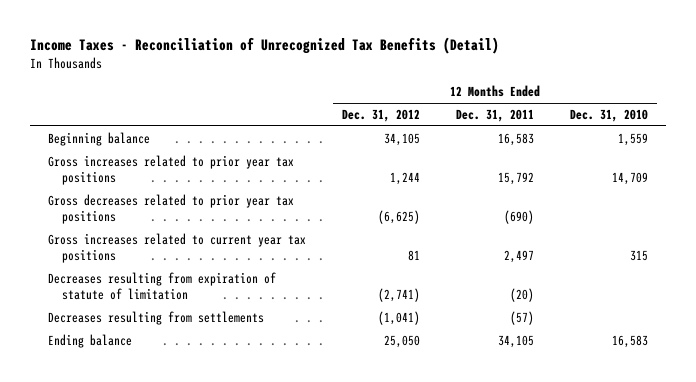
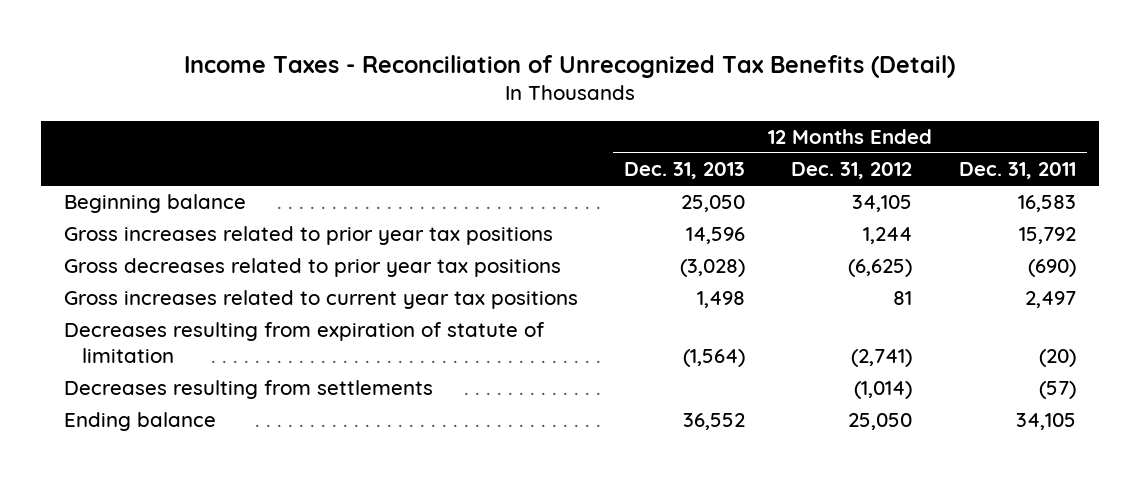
- | 12 Months Ended Dec. 31, 2012 | 12 Months Ended Dec. 31, 2011 | 12 Months Ended Dec. 31, 2010
+ | 12 Months Ended Dec. 31, 2013 | 12 Months Ended Dec. 31, 2012 | 12 Months Ended Dec. 31, 2011
- Decreases resulting from settlements | (1,041) | (57) |
+ Decreases resulting from settlements | | (1,014) | (57)

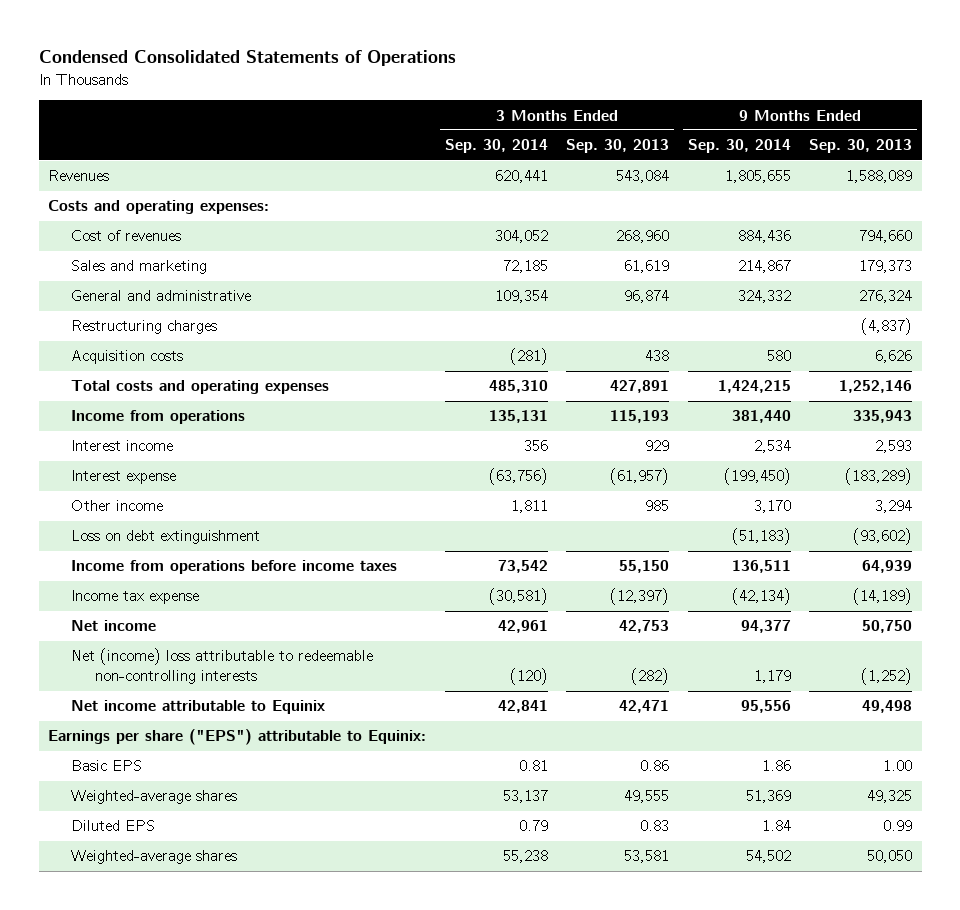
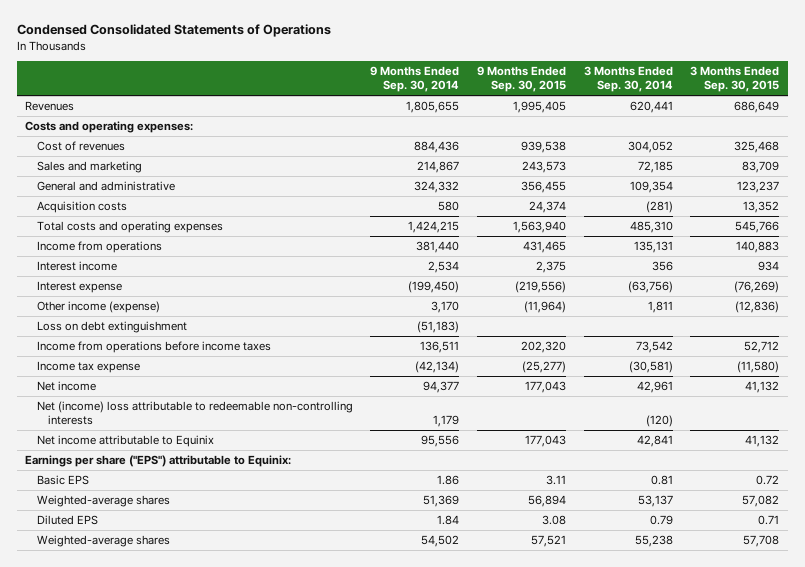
- | 3 Months Ended Sep. 30, 2014 | 3 Months Ended Sep. 30, 2013 | 9 Months Ended Sep. 30, 2014 | 9 Months Ended Sep. 30, 2013
+ | 9 Months Ended Sep. 30, 2014 | 9 Months Ended Sep. 30, 2015 | 3 Months Ended Sep. 30, 2014 | 3 Months Ended Sep. 30, 2015
- Restructuring charges | | | | (4,837)
- Other income | 1,811 | 985 | 3,170 | 3,294
+ Other income (expense) | 3,170 | (11,964) | 1,811 | (12,836)

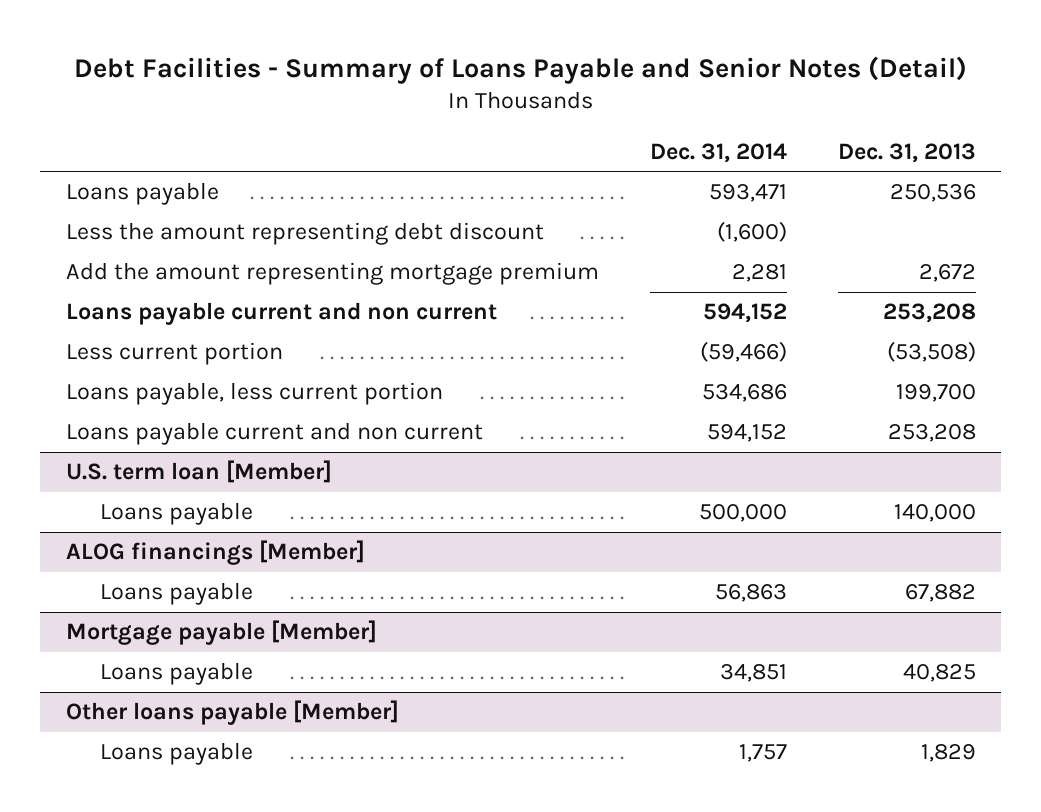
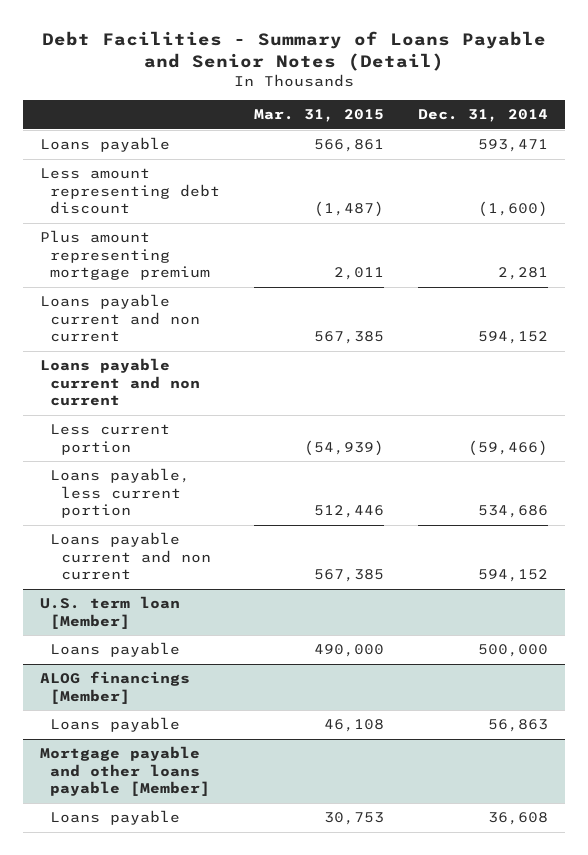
- | Dec. 31, 2014 | Dec. 31, 2013
+ | Mar. 31, 2015 | Dec. 31, 2014
- Less the amount representing debt discount | (1,600) |
- Add the amount representing mortgage premium | 2,281 | 2,672
+ Less amount representing debt discount | (1,487) | (1,600)
+ Plus amount representing mortgage premium | 2,011 | 2,281
+ Loans payable current and non current
- Mortgage payable [Member]
- Loans payable | 34,851 | 40,825
- Other loans payable [Member]
- Loans payable | 1,757 | 1,829
+ Mortgage payable and other loans payable [Member]
+ Loans payable | 30,753 | 36,608

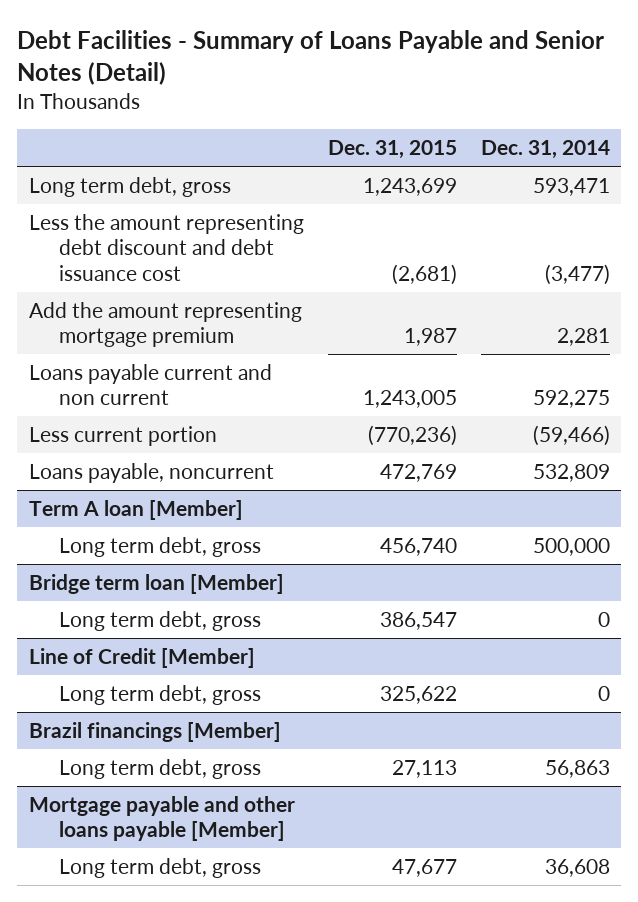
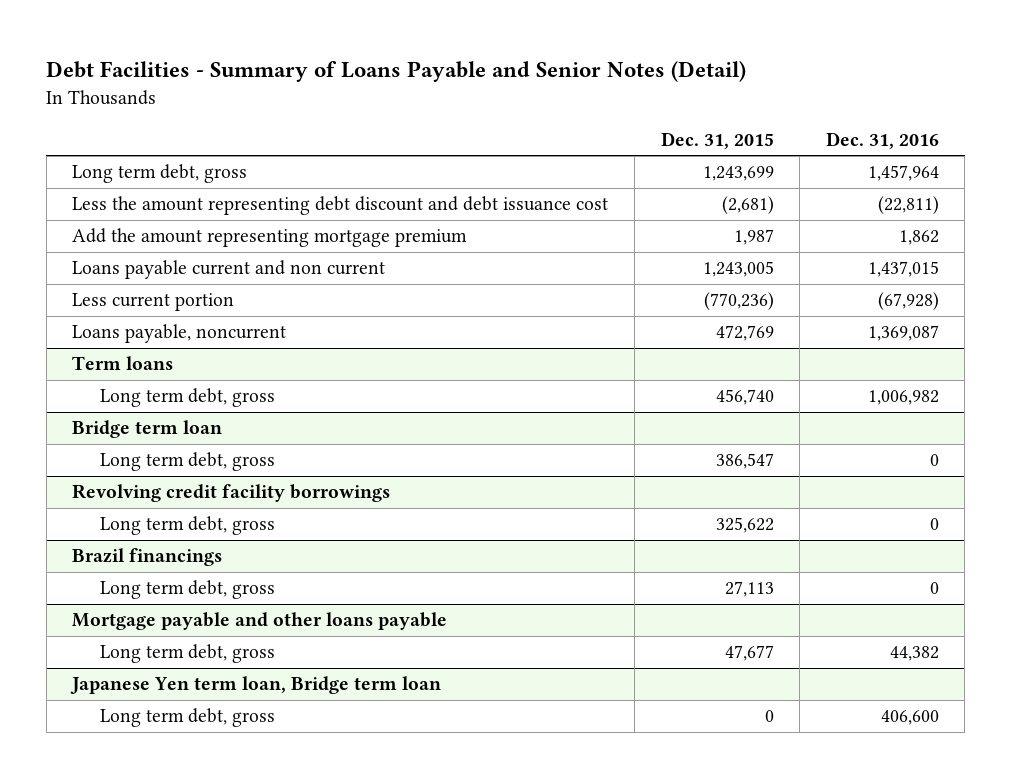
- | Dec. 31, 2015 | Dec. 31, 2014
+ | Dec. 31, 2015 | Dec. 31, 2016
- Term A loan [Member]
+ Term loans
- Bridge term loan [Member]
+ Bridge term loan
- Line of Credit [Member]
+ Revolving credit facility borrowings
- Brazil financings [Member]
+ Brazil financings
- Mortgage payable and other loans payable [Member]
+ Mortgage payable and other loans payable
+ Japanese Yen term loan, Bridge term loan
+ Long term debt, gross | 0 | 406,600

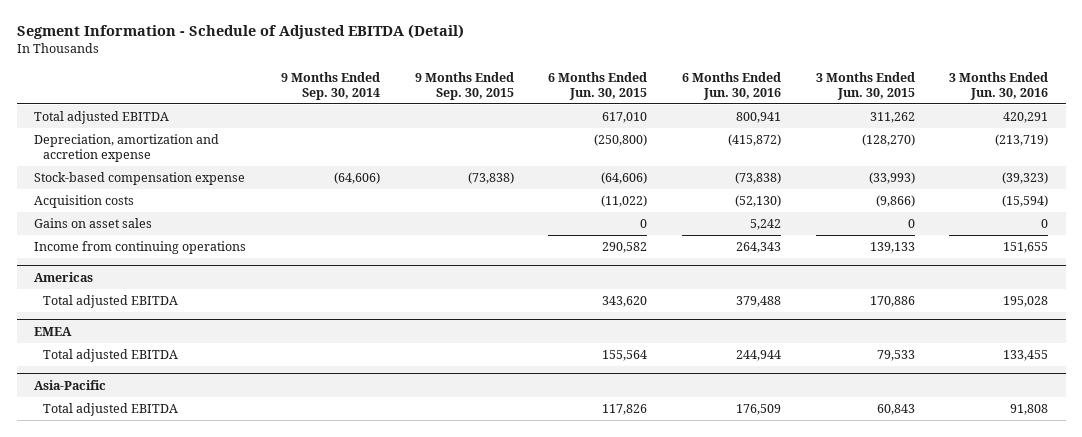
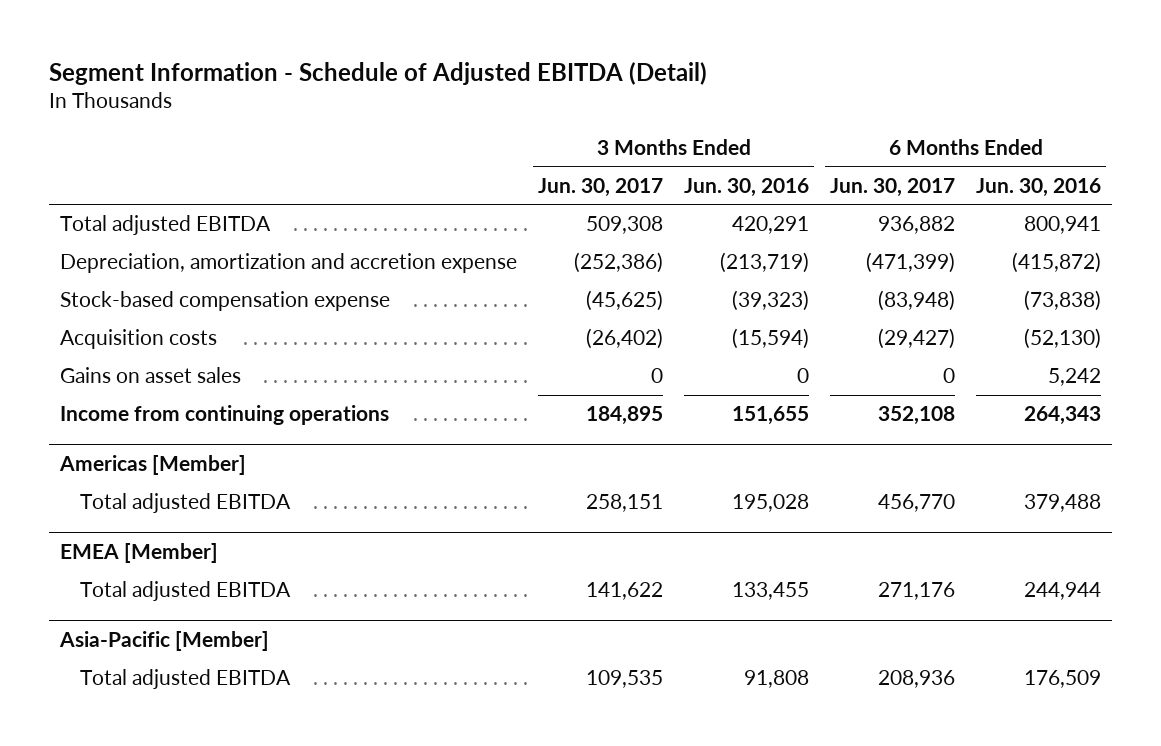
- | 9 Months Ended Sep. 30, 2014 | 9 Months Ended Sep. 30, 2015 | 6 Months Ended Jun. 30, 2015 | 6 Months Ended Jun. 30, 2016 | 3 Months Ended Jun. 30, 2015 | 3 Months Ended Jun. 30, 2016
+ | 3 Months Ended Jun. 30, 2017 | 3 Months Ended Jun. 30, 2016 | 6 Months Ended Jun. 30, 2017 | 6 Months Ended Jun. 30, 2016
- Americas
+ Americas [Member]
- EMEA
+ EMEA [Member]
- Asia-Pacific
+ Asia-Pacific [Member]

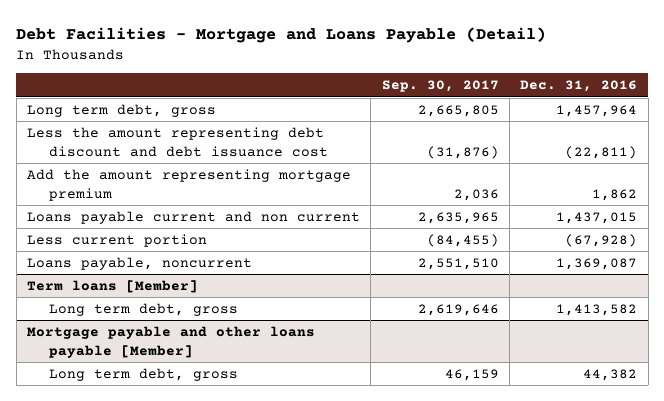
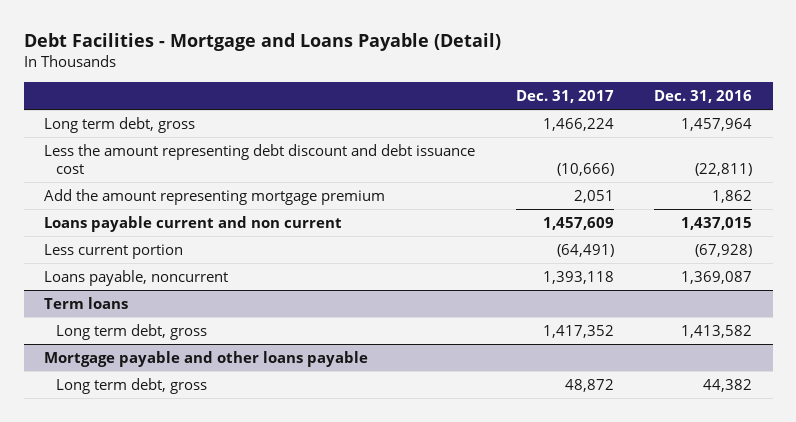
- | Sep. 30, 2017 | Dec. 31, 2016
+ | Dec. 31, 2017 | Dec. 31, 2016
- Term loans [Member]
+ Term loans
- Mortgage payable and other loans payable [Member]
+ Mortgage payable and other loans payable

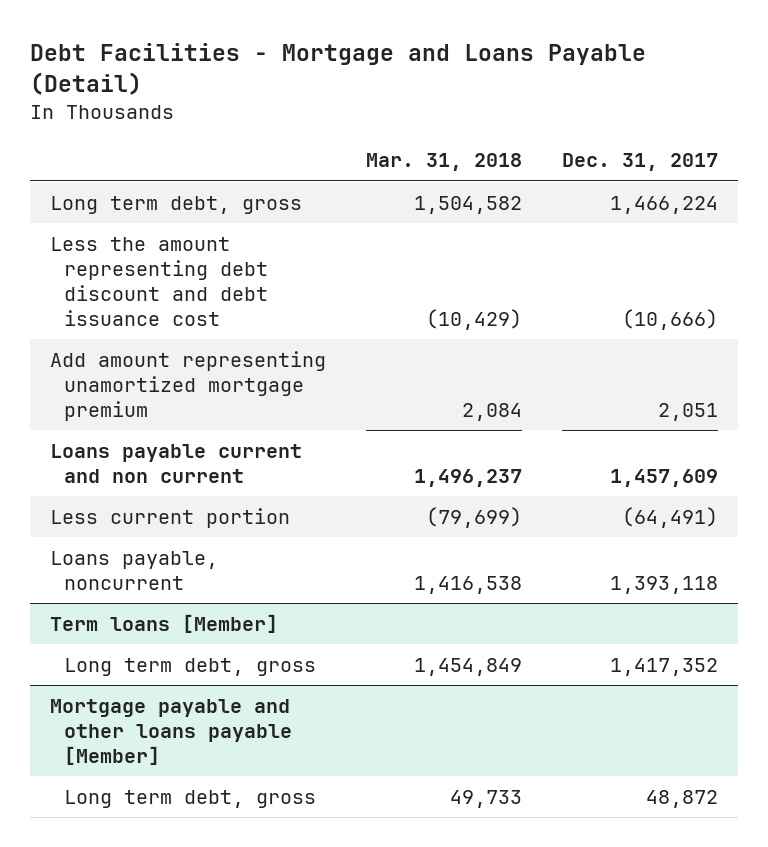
- | Dec. 31, 2017 | Dec. 31, 2016
+ | Mar. 31, 2018 | Dec. 31, 2017
- Add the amount representing mortgage premium | 2,051 | 1,862
+ Add amount representing unamortized mortgage premium | 2,084 | 2,051
- Term loans
+ Term loans [Member]
- Mortgage payable and other loans payable
+ Mortgage payable and other loans payable [Member]

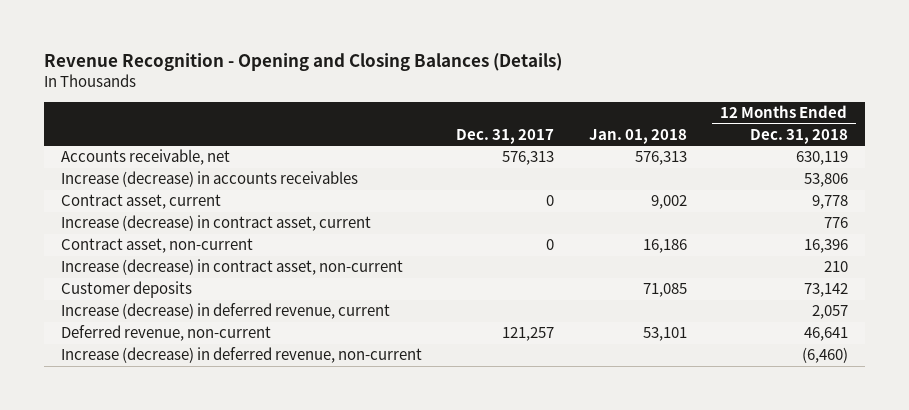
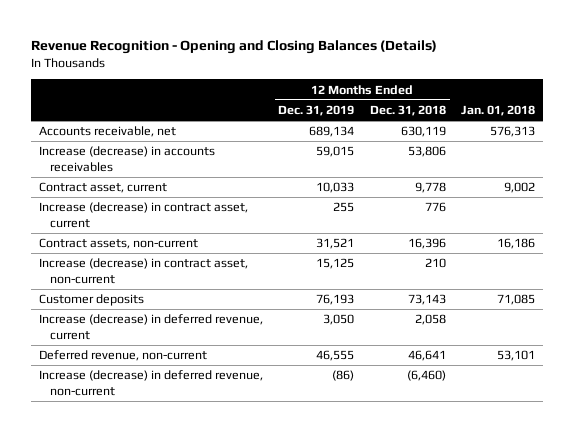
- | Dec. 31, 2017 | Jan. 01, 2018 | 12 Months Ended Dec. 31, 2018
+ | 12 Months Ended Dec. 31, 2019 | 12 Months Ended Dec. 31, 2018 | Jan. 01, 2018
- Contract asset, non-current | 0 | 16,186 | 16,396
+ Contract assets, non-current | 31,521 | 16,396 | 16,186
- Customer deposits | | 71,085 | 73,142
- Increase (decrease) in deferred revenue, current | | | 2,057
+ Customer deposits | 76,193 | 73,143 | 71,085
+ Increase (decrease) in deferred revenue, current | 3,050 | 2,058 |

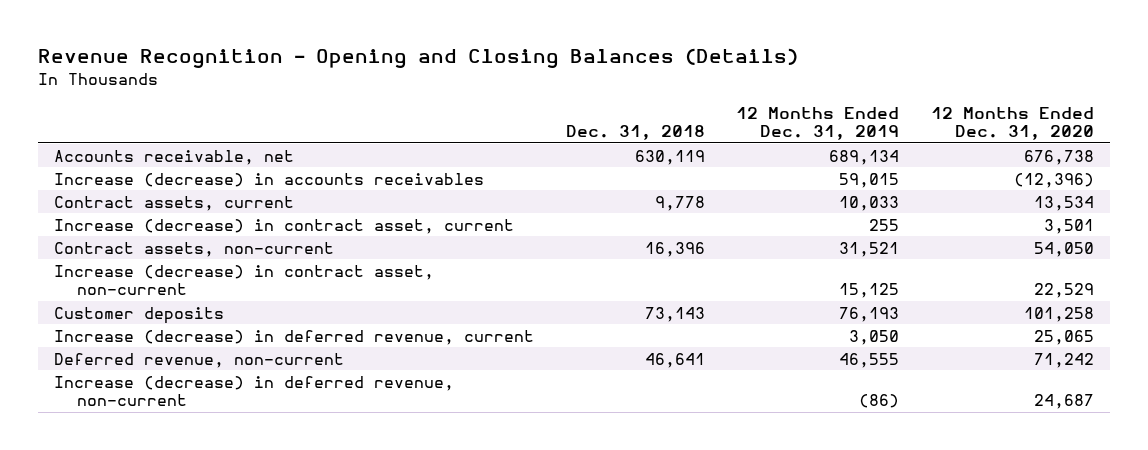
- | 12 Months Ended Dec. 31, 2019 | 12 Months Ended Dec. 31, 2018 | Jan. 01, 2018
+ | Dec. 31, 2018 | 12 Months Ended Dec. 31, 2019 | 12 Months Ended Dec. 31, 2020
- Contract asset, current | 10,033 | 9,778 | 9,002
+ Contract assets, current | 9,778 | 10,033 | 13,534

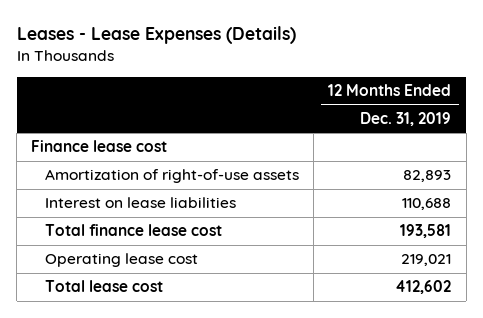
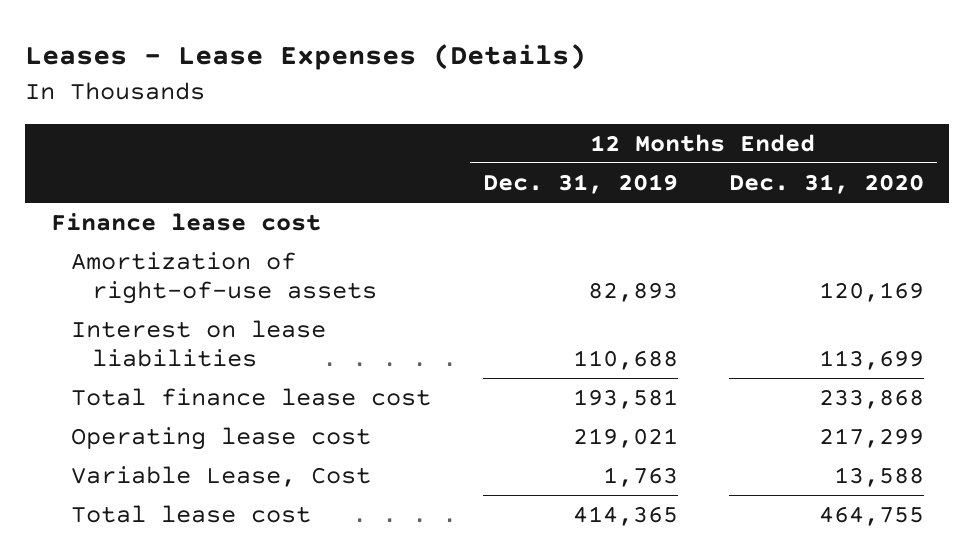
- | 12 Months Ended Dec. 31, 2019
+ | 12 Months Ended Dec. 31, 2019 | 12 Months Ended Dec. 31, 2020
- Total lease cost | 412,602
+ Variable Lease, Cost | 1,763 | 13,588
+ Total lease cost | 414,365 | 464,755

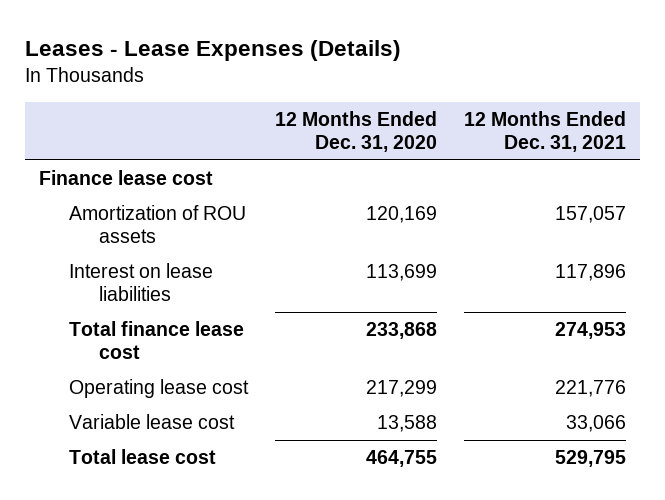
- | 12 Months Ended Dec. 31, 2019 | 12 Months Ended Dec. 31, 2020
+ | 12 Months Ended Dec. 31, 2020 | 12 Months Ended Dec. 31, 2021
- Amortization of right-of-use assets | 82,893 | 120,169
+ Amortization of ROU assets | 120,169 | 157,057
- Variable Lease, Cost | 1,763 | 13,588
+ Variable lease cost | 13,588 | 33,066

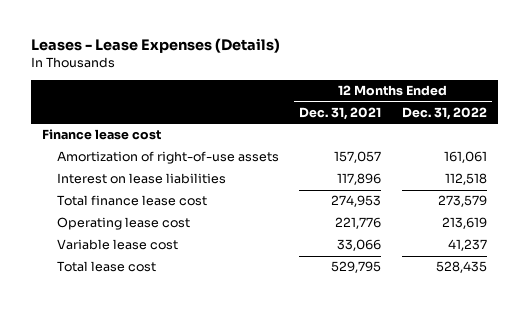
- | 12 Months Ended Dec. 31, 2020 | 12 Months Ended Dec. 31, 2021
+ | 12 Months Ended Dec. 31, 2021 | 12 Months Ended Dec. 31, 2022
- Amortization of ROU assets | 120,169 | 157,057
+ Amortization of right-of-use assets | 157,057 | 161,061

